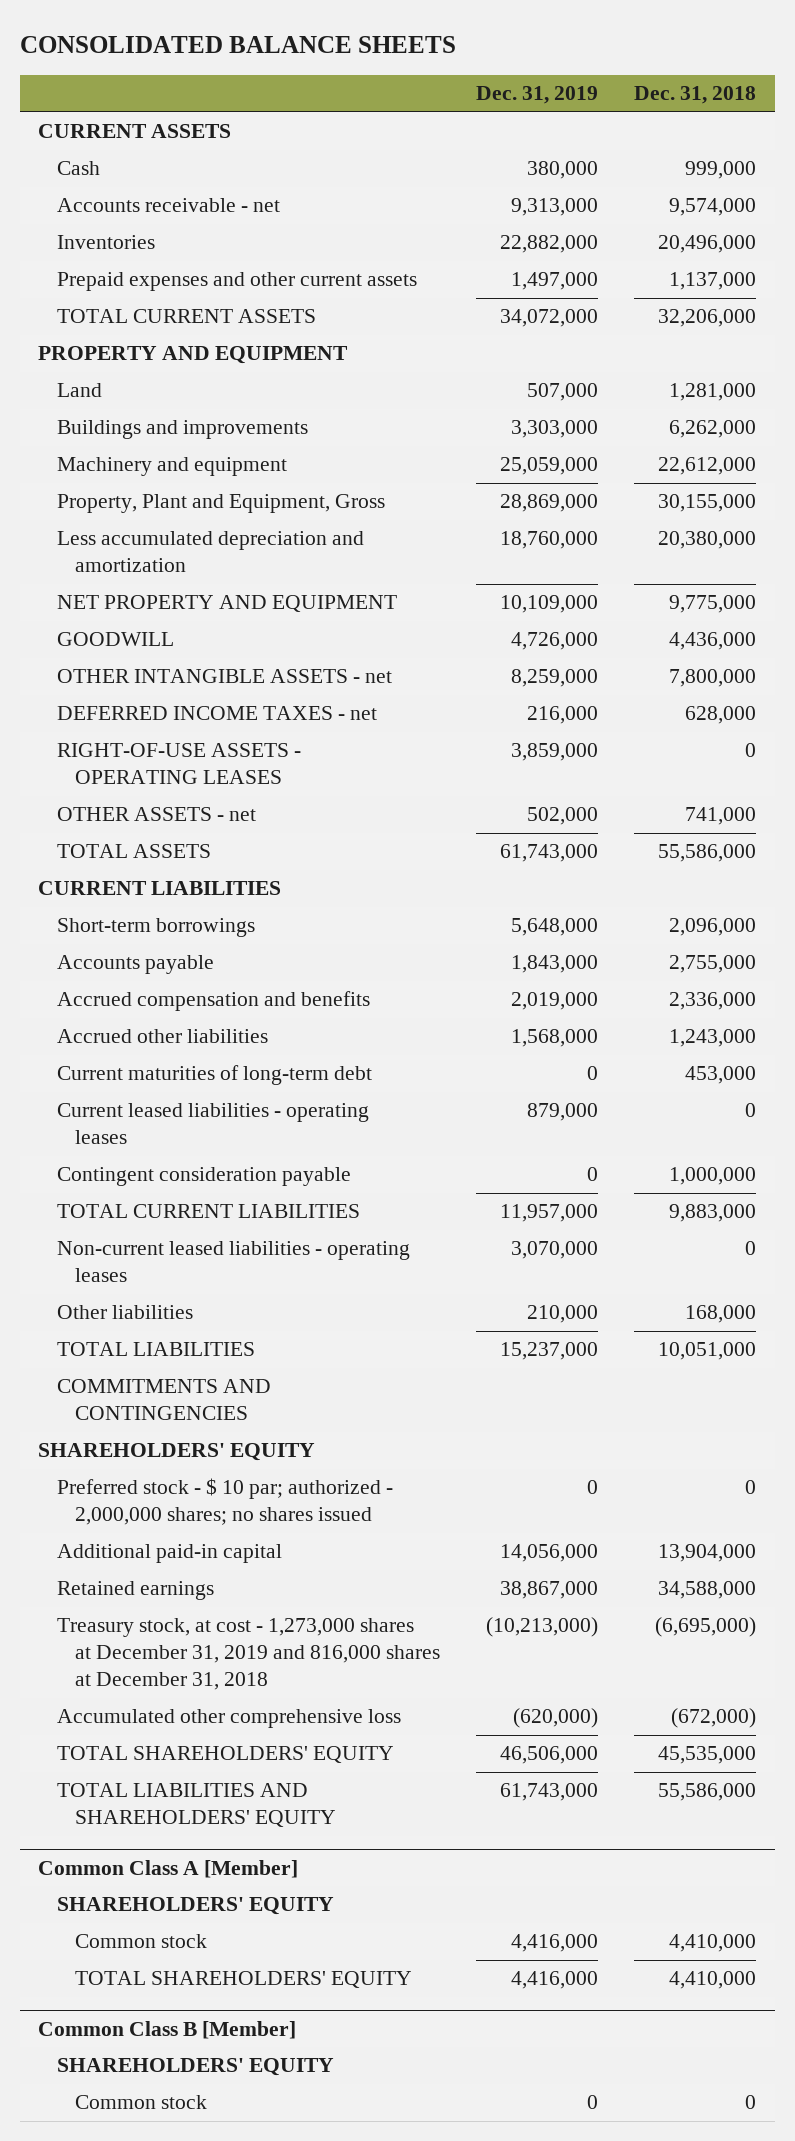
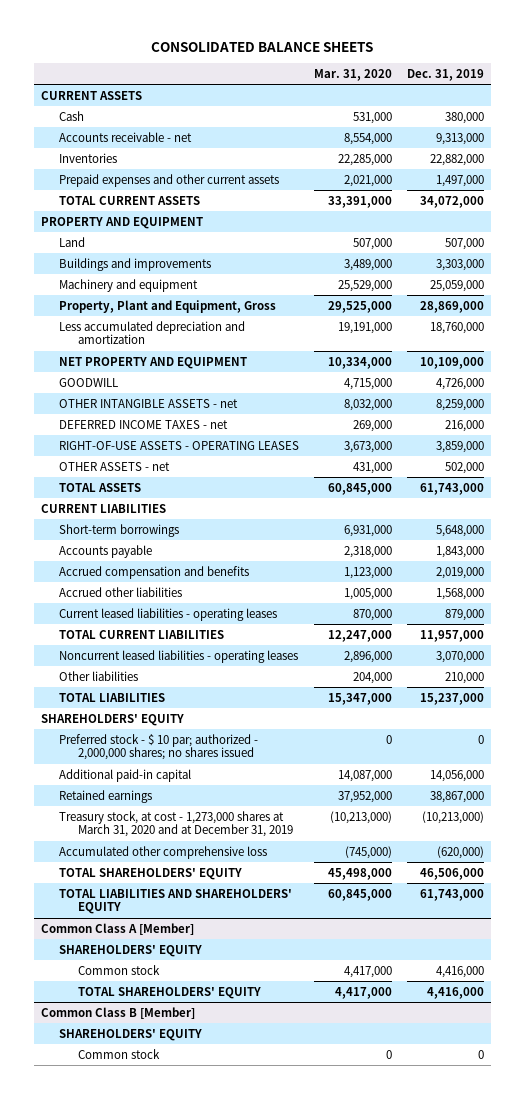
- | Dec. 31, 2019 | Dec. 31, 2018
+ | Mar. 31, 2020 | Dec. 31, 2019
- Current maturities of long-term debt | 0 | 453,000
- Contingent consideration payable | 0 | 1,000,000
- Non-current leased liabilities - operating leases | 3,070,000 | 0
+ Noncurrent leased liabilities - operating leases | 2,896,000 | 3,070,000
- COMMITMENTS AND CONTINGENCIES
- Treasury stock, at cost - 1,273,000 shares at December 31, 2019 and 816,000 shares at December 31, 2018 | (10,213,000) | (6,695,000)
+ Treasury stock, at cost - 1,273,000 shares at March 31, 2020 and at December 31, 2019 | (10,213,000) | (10,213,000)

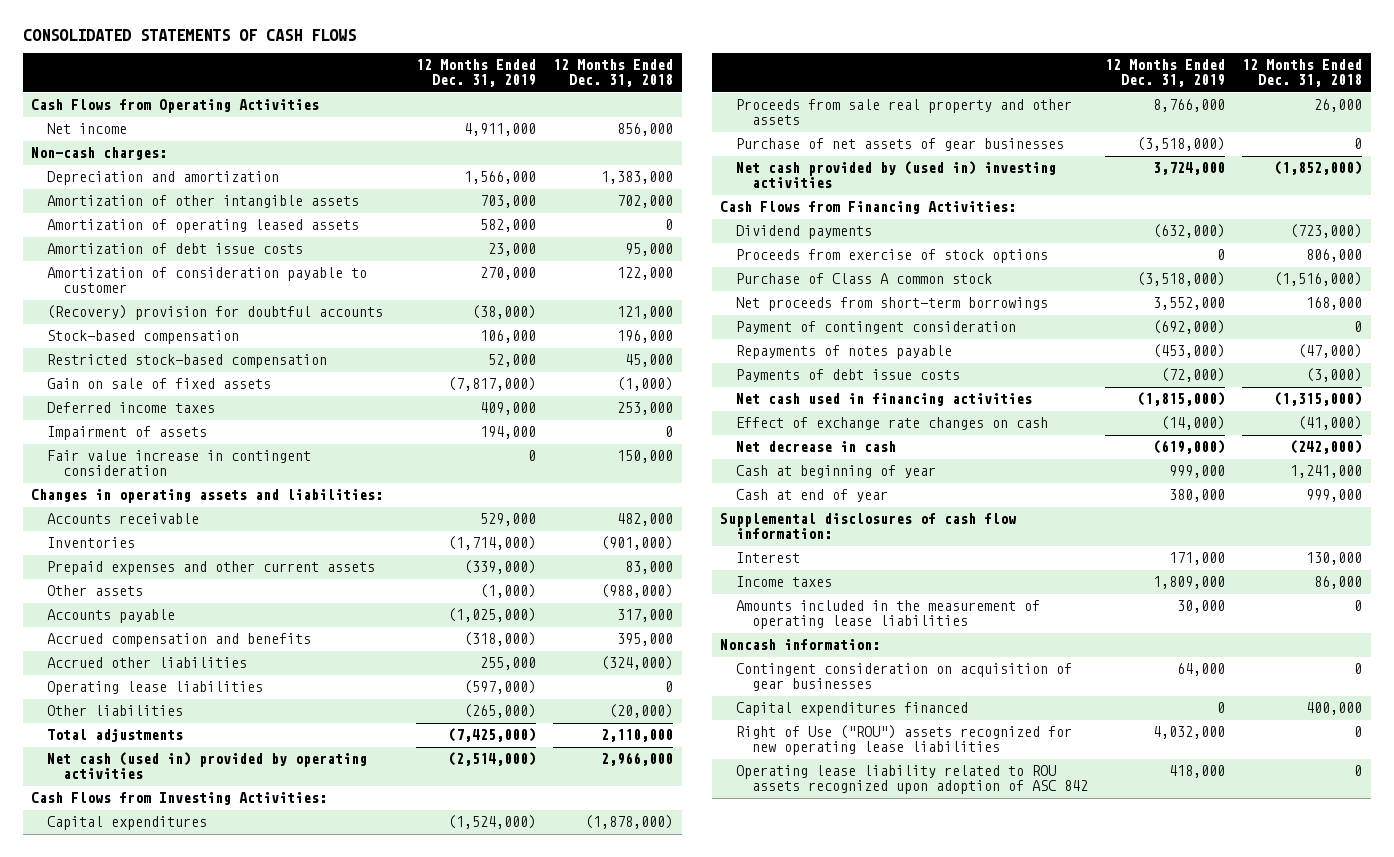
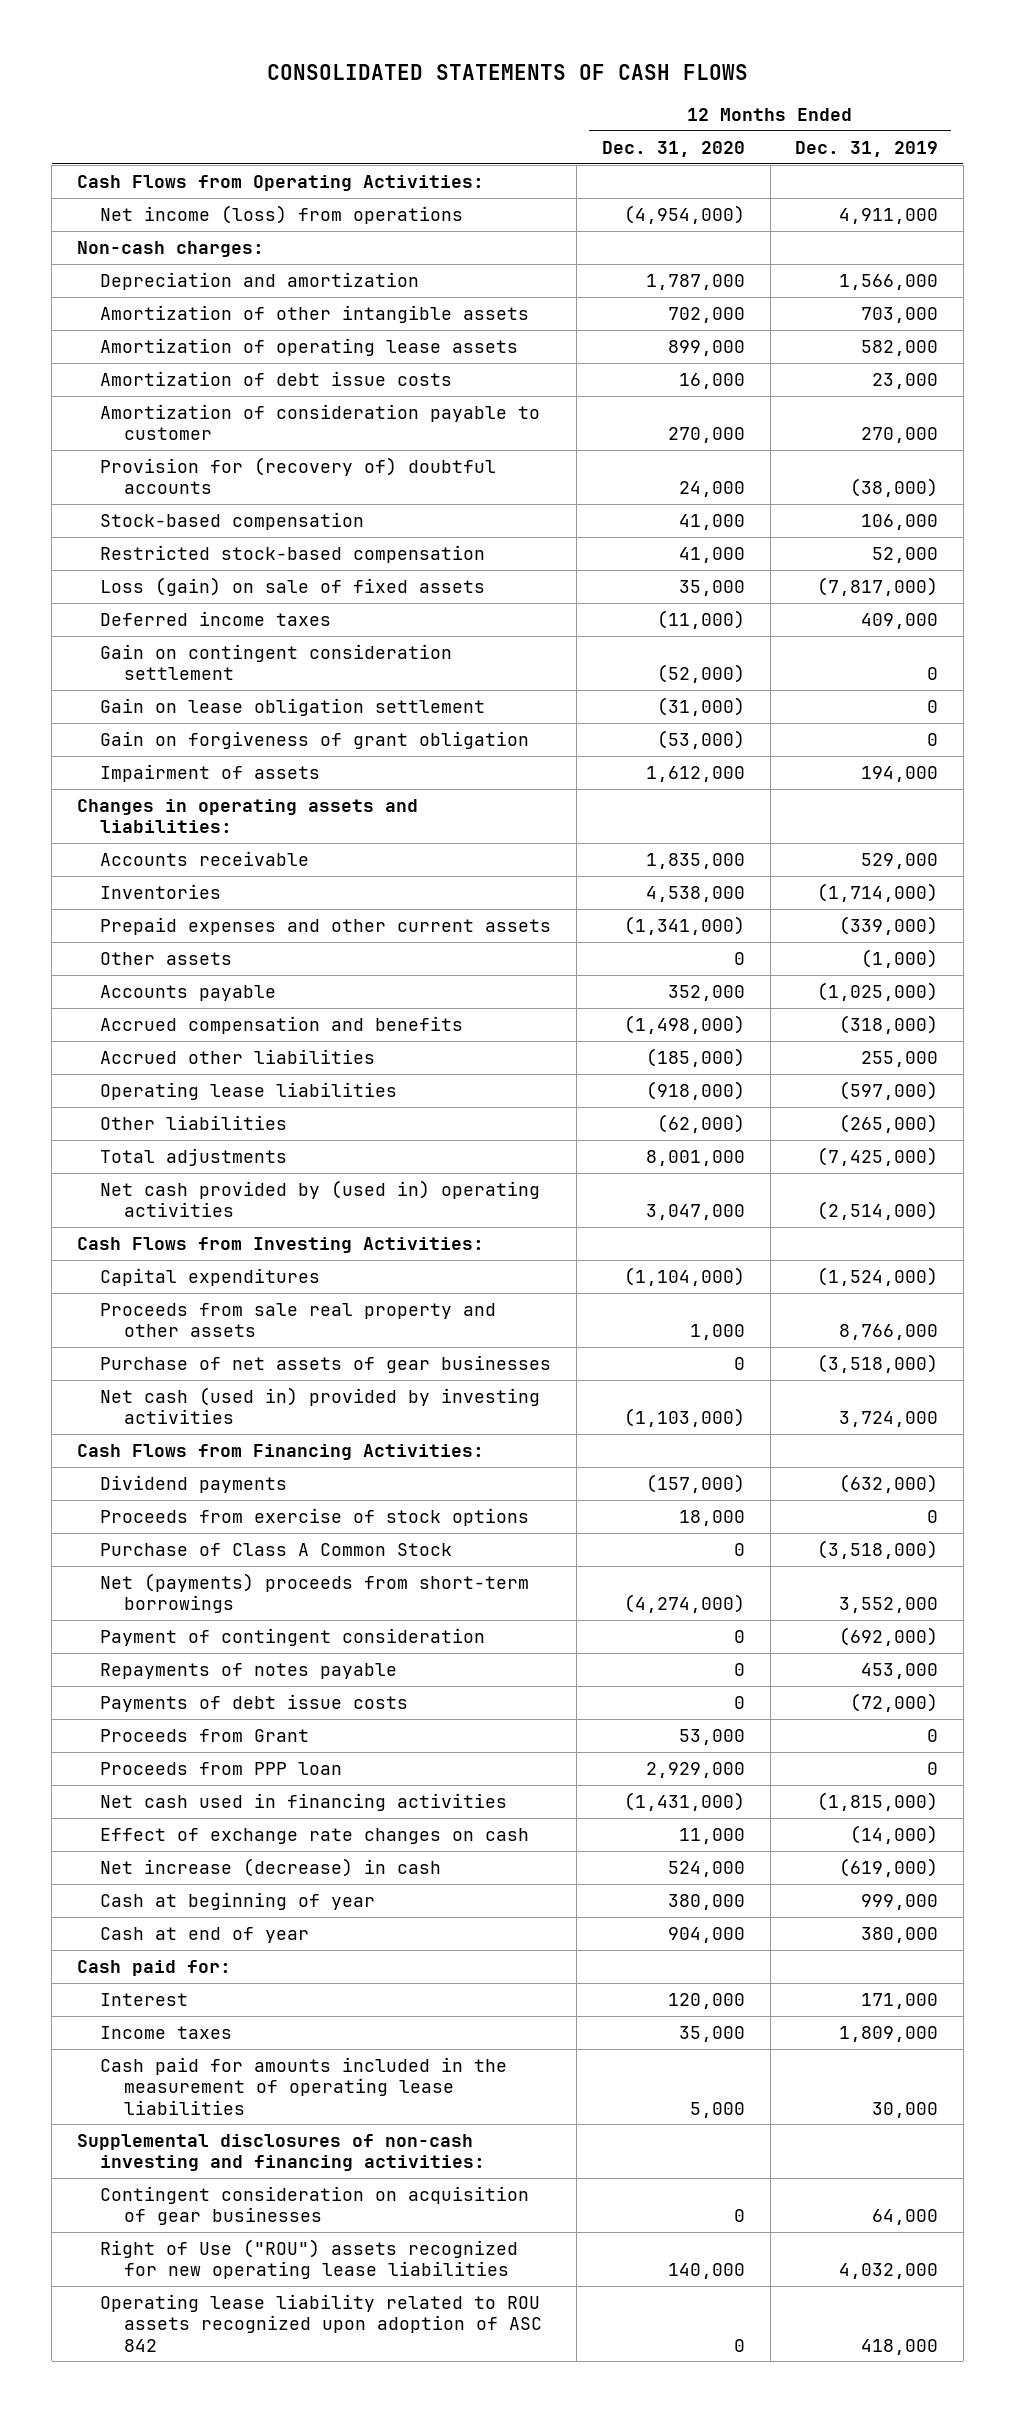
- | 12 Months Ended Dec. 31, 2019 | 12 Months Ended Dec. 31, 2018
+ | 12 Months Ended Dec. 31, 2020 | 12 Months Ended Dec. 31, 2019
- Cash Flows from Operating Activities
- Net income | 4,911,000 | 856,000
+ Cash Flows from Operating Activities:
+ Net income (loss) from operations | (4,954,000) | 4,911,000
- Amortization of operating leased assets | 582,000 | 0
+ Amortization of operating lease assets | 899,000 | 582,000
- (Recovery) provision for doubtful accounts | (38,000) | 121,000
+ Provision for (recovery of) doubtful accounts | 24,000 | (38,000)
- Gain on sale of fixed assets | (7,817,000) | (1,000)
+ Loss (gain) on sale of fixed assets | 35,000 | (7,817,000)
+ Gain on contingent consideration settlement | (52,000) | 0
+ Gain on lease obligation settlement | (31,000) | 0
+ Gain on forgiveness of grant obligation | (53,000) | 0
- Fair value increase in contingent consideration | 0 | 150,000
- Net cash (used in) provided by operating activities | (2,514,000) | 2,966,000
+ Net cash provided by (used in) operating activities | 3,047,000 | (2,514,000)
- Net cash provided by (used in) investing activities | 3,724,000 | (1,852,000)
+ Net cash (used in) provided by investing activities | (1,103,000) | 3,724,000
- Purchase of Class A common stock | (3,518,000) | (1,516,000)
- Net proceeds from short-term borrowings | 3,552,000 | 168,000
+ Purchase of Class A Common Stock | 0 | (3,518,000)
+ Net (payments) proceeds from short-term borrowings | (4,274,000) | 3,552,000
- Repayments of notes payable | (453,000) | (47,000)
+ Repayments of notes payable | 0 | 453,000
+ Proceeds from Grant | 53,000 | 0
+ Proceeds from PPP loan | 2,929,000 | 0
- Net decrease in cash | (619,000) | (242,000)
+ Net increase (decrease) in cash | 524,000 | (619,000)
- Supplemental disclosures of cash flow information:
+ Cash paid for:
- Amounts included in the measurement of operating lease liabilities | 30,000 | 0
- Noncash information:
+ Cash paid for amounts included in the measurement of operating lease liabilities | 5,000 | 30,000
+ Supplemental disclosures of non-cash investing and financing activities:
- Capital expenditures financed | 0 | 400,000

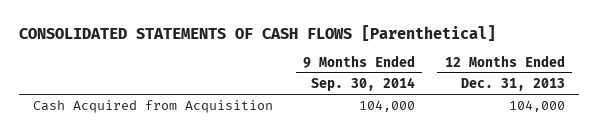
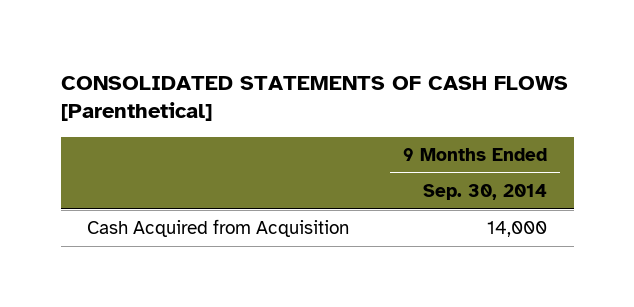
- | 9 Months Ended Sep. 30, 2014 | 12 Months Ended Dec. 31, 2013
+ | 9 Months Ended Sep. 30, 2014
- Cash Acquired from Acquisition | 104,000 | 104,000
+ Cash Acquired from Acquisition | 14,000

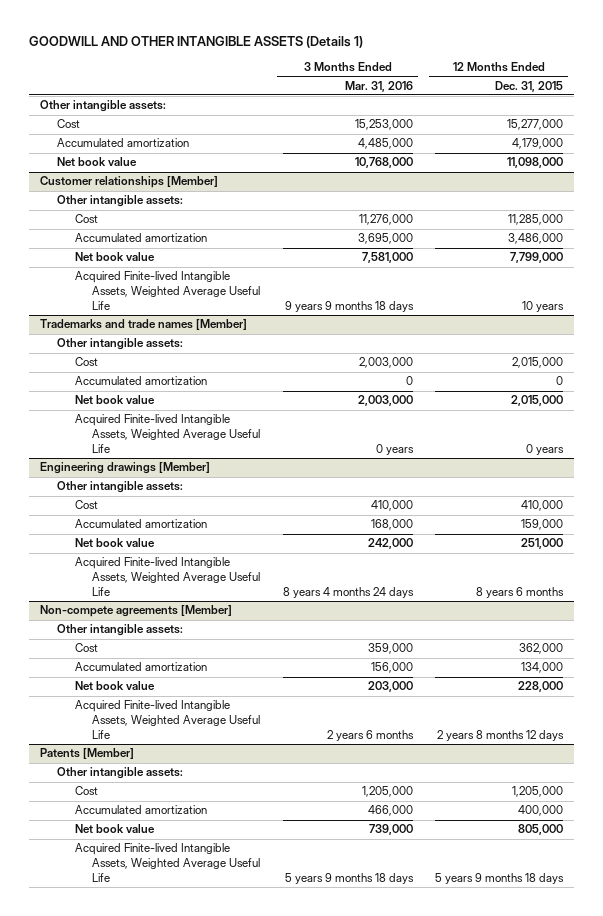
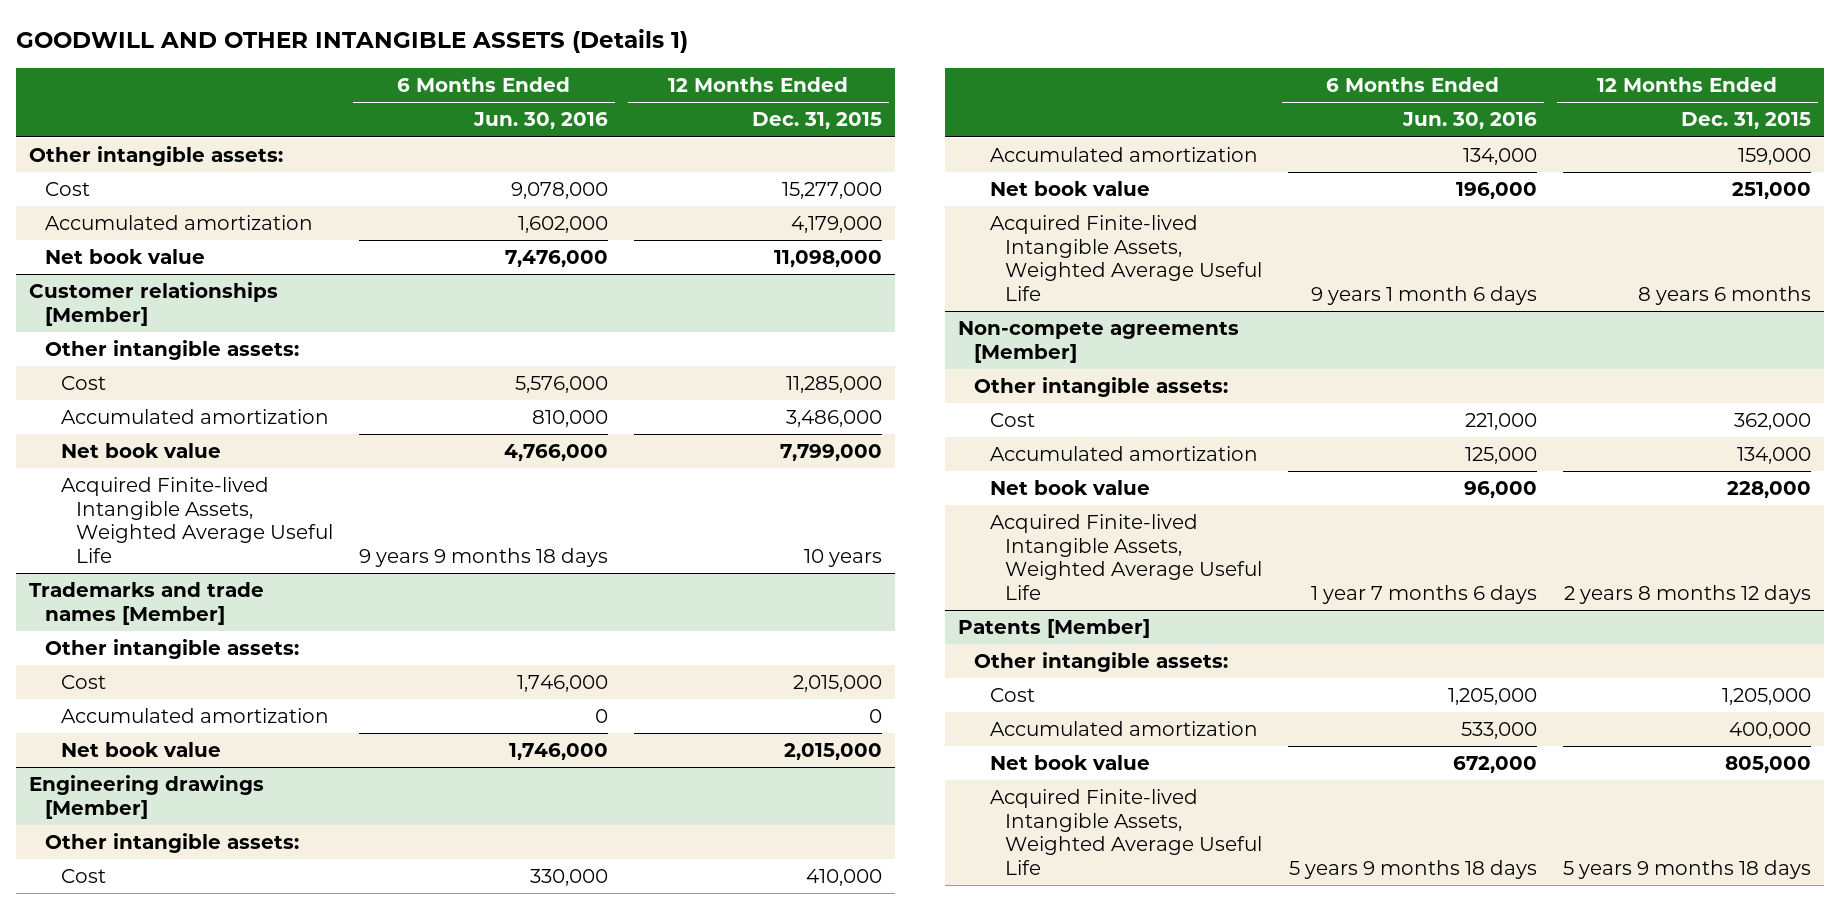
- | 3 Months Ended Mar. 31, 2016 | 12 Months Ended Dec. 31, 2015
+ | 6 Months Ended Jun. 30, 2016 | 12 Months Ended Dec. 31, 2015
@ Trademarks and trade names [Member]
- Acquired Finite-lived Intangible Assets, Weighted Average Useful Life | 0 years | 0 years

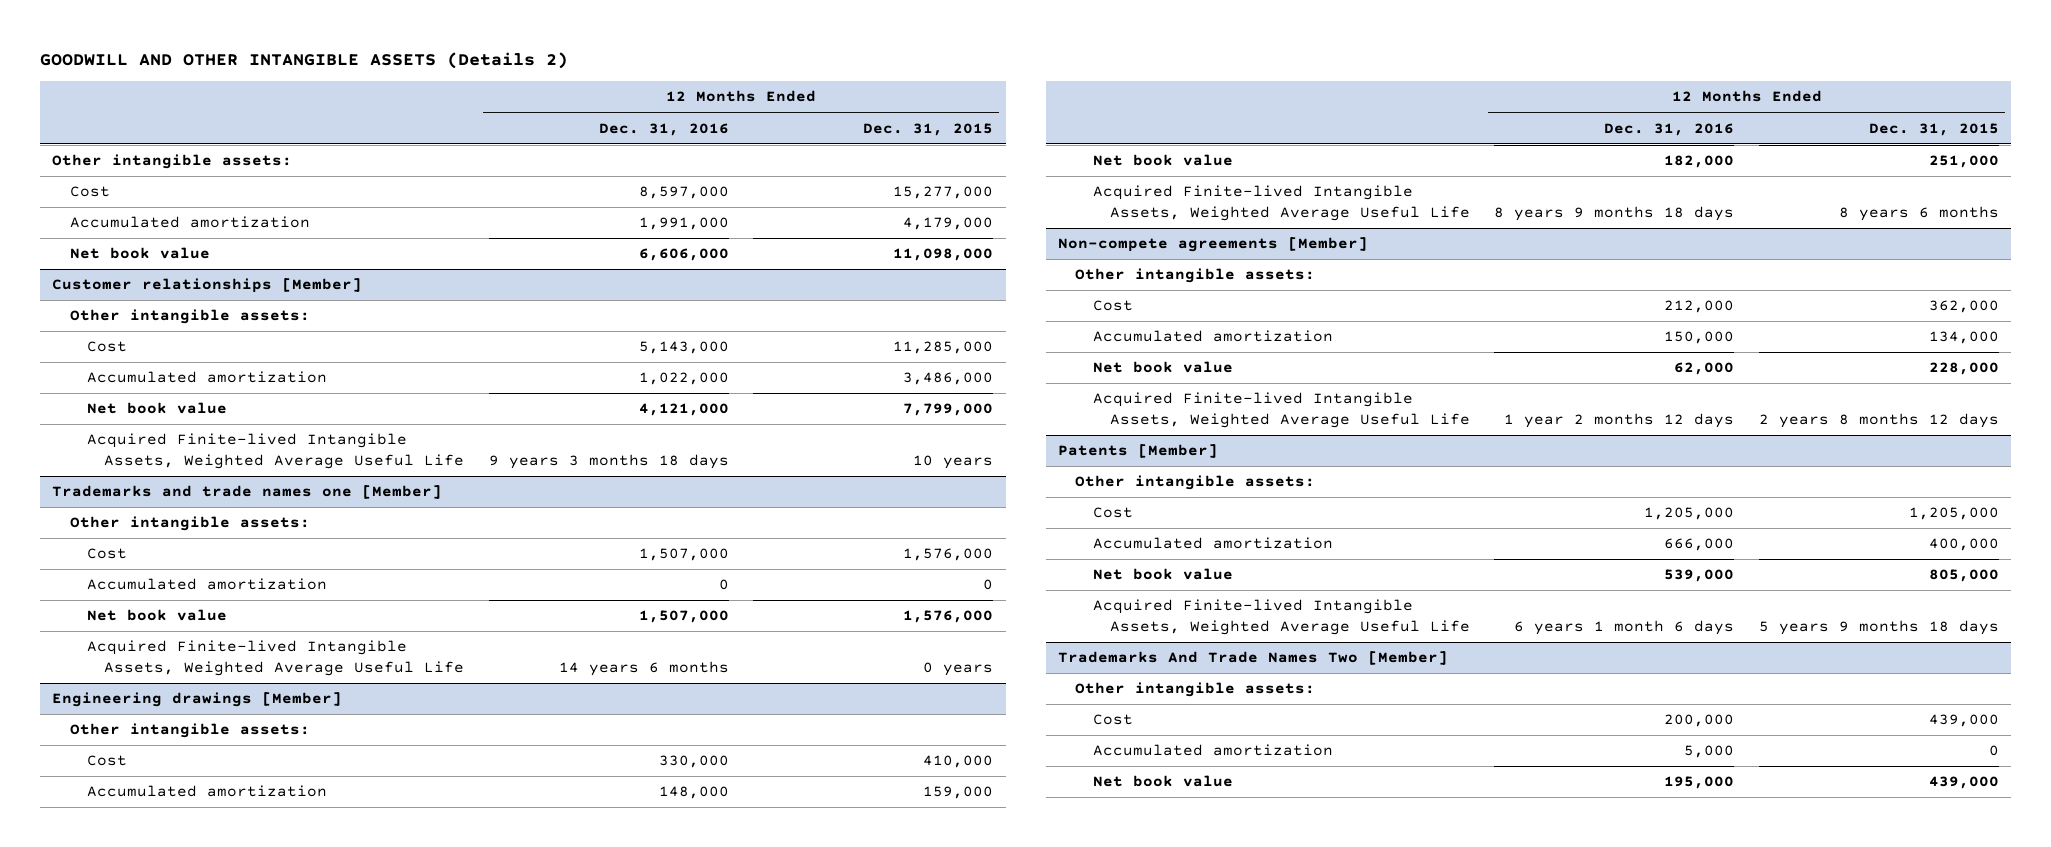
- GOODWILL AND OTHER INTANGIBLE ASSETS (Details 1)
+ GOODWILL AND OTHER INTANGIBLE ASSETS (Details 2)
- | 6 Months Ended Jun. 30, 2016 | 12 Months Ended Dec. 31, 2015
+ | 12 Months Ended Dec. 31, 2016 | 12 Months Ended Dec. 31, 2015
- Trademarks and trade names [Member]
+ Trademarks and trade names one [Member]
- Cost | 1,746,000 | 2,015,000
+ Cost | 1,507,000 | 1,576,000
- Net book value | 1,746,000 | 2,015,000
+ Net book value | 1,507,000 | 1,576,000
+ Acquired Finite-lived Intangible Assets, Weighted Average Useful Life | 14 years 6 months | 0 years
+ Trademarks And Trade Names Two [Member]
+ Other intangible assets:
+ Cost | 200,000 | 439,000
+ Accumulated amortization | 5,000 | 0
+ Net book value | 195,000 | 439,000

